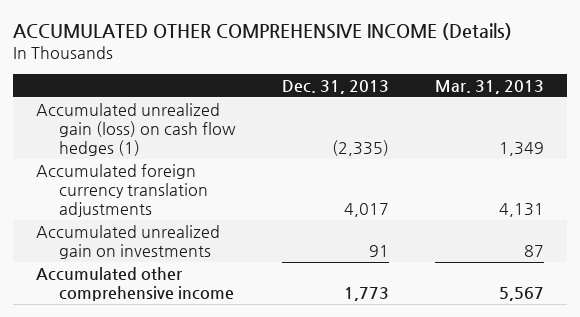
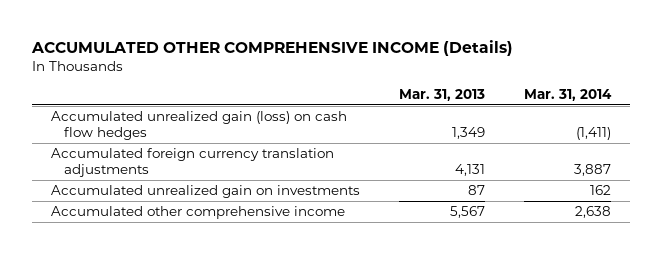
- | Dec. 31, 2013 | Mar. 31, 2013
+ | Mar. 31, 2013 | Mar. 31, 2014
- Accumulated unrealized gain (loss) on cash flow hedges (1) | (2,335) | 1,349
+ Accumulated unrealized gain (loss) on cash flow hedges | 1,349 | (1,411)

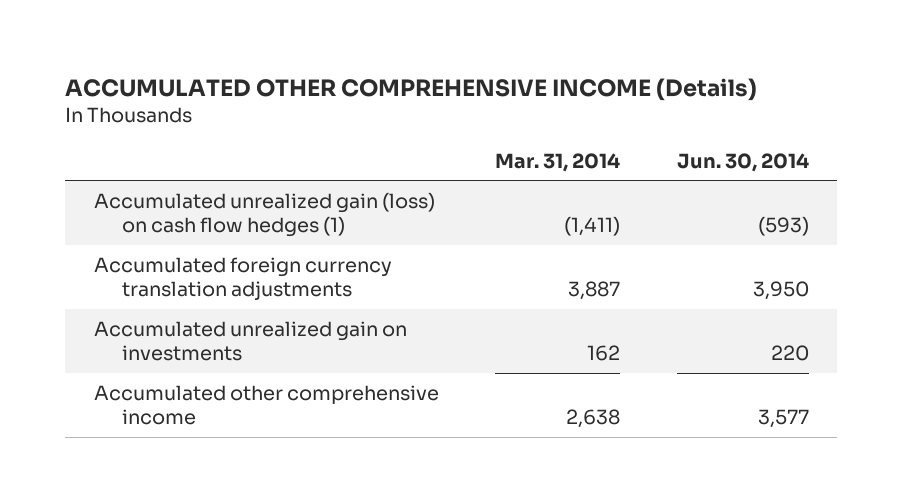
- | Mar. 31, 2013 | Mar. 31, 2014
+ | Mar. 31, 2014 | Jun. 30, 2014
- Accumulated unrealized gain (loss) on cash flow hedges | 1,349 | (1,411)
+ Accumulated unrealized gain (loss) on cash flow hedges (1) | (1,411) | (593)

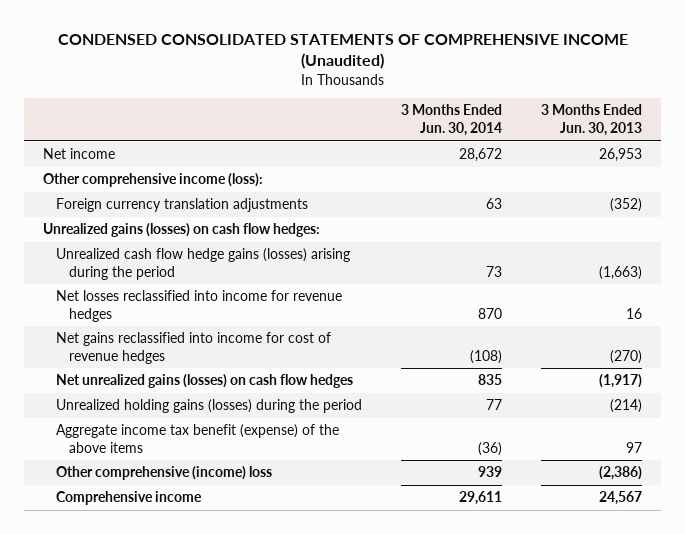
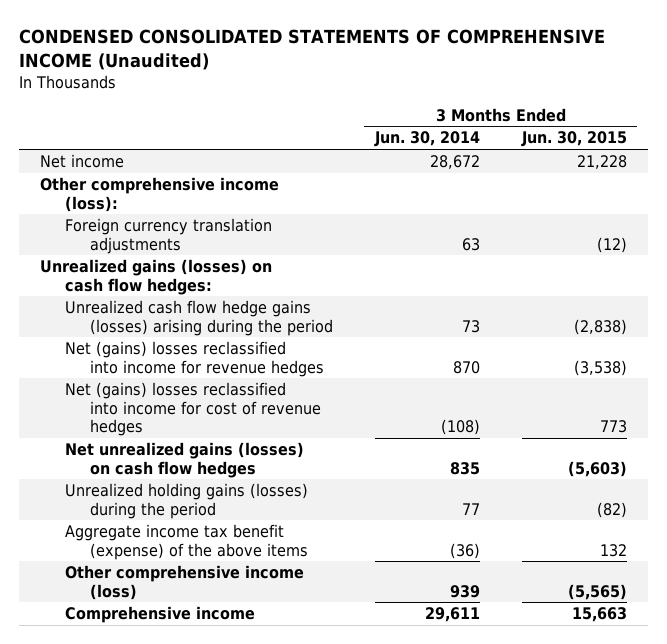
- | 3 Months Ended Jun. 30, 2014 | 3 Months Ended Jun. 30, 2013
+ | 3 Months Ended Jun. 30, 2014 | 3 Months Ended Jun. 30, 2015
- Net losses reclassified into income for revenue hedges | 870 | 16
- Net gains reclassified into income for cost of revenue hedges | (108) | (270)
+ Net (gains) losses reclassified into income for revenue hedges | 870 | (3,538)
+ Net (gains) losses reclassified into income for cost of revenue hedges | (108) | 773
- Other comprehensive (income) loss | 939 | (2,386)
+ Other comprehensive income (loss) | 939 | (5,565)

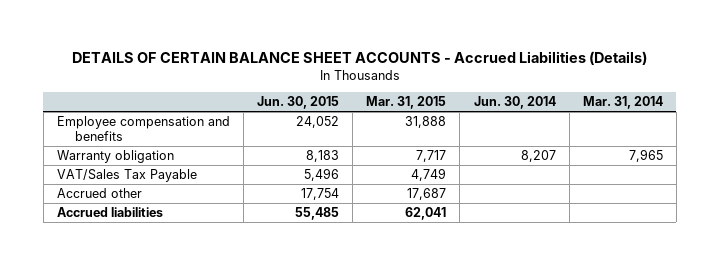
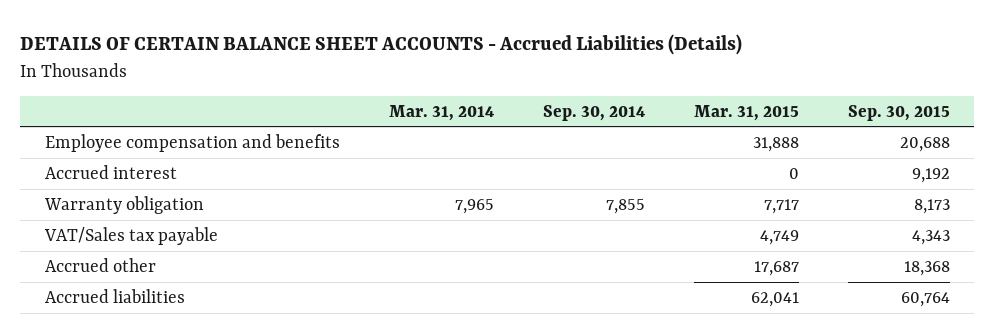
- | Jun. 30, 2015 | Mar. 31, 2015 | Jun. 30, 2014 | Mar. 31, 2014
+ | Mar. 31, 2014 | Sep. 30, 2014 | Mar. 31, 2015 | Sep. 30, 2015
+ Accrued interest | | | 0 | 9,192
- VAT/Sales Tax Payable | 5,496 | 4,749 | |
+ VAT/Sales tax payable | | | 4,749 | 4,343

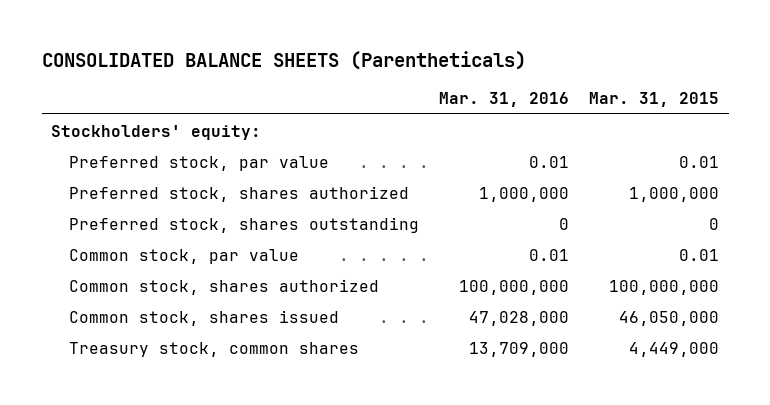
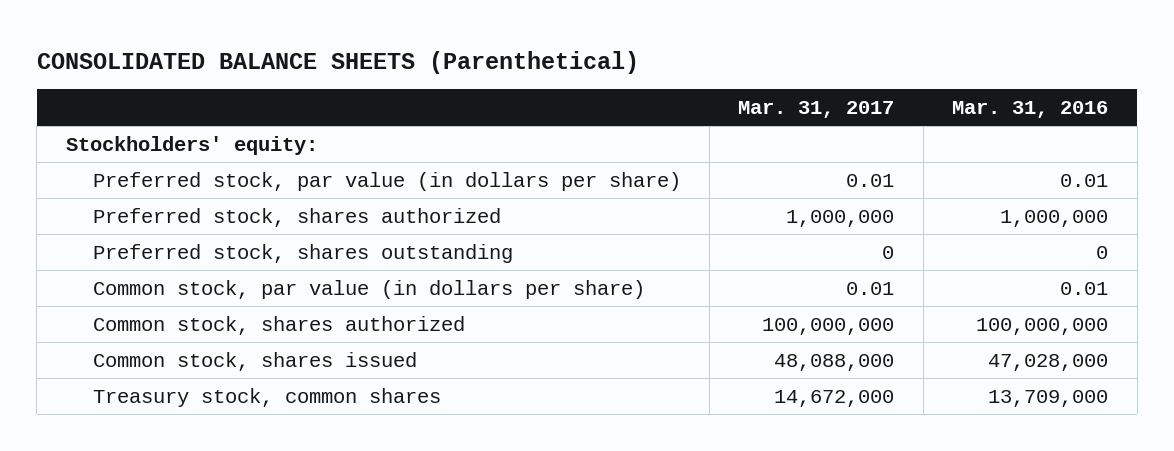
- CONSOLIDATED BALANCE SHEETS (Parentheticals)
+ CONSOLIDATED BALANCE SHEETS (Parenthetical)
- | Mar. 31, 2016 | Mar. 31, 2015
+ | Mar. 31, 2017 | Mar. 31, 2016
- Preferred stock, par value | 0.01 | 0.01
+ Preferred stock, par value (in dollars per share) | 0.01 | 0.01
- Common stock, par value | 0.01 | 0.01
+ Common stock, par value (in dollars per share) | 0.01 | 0.01

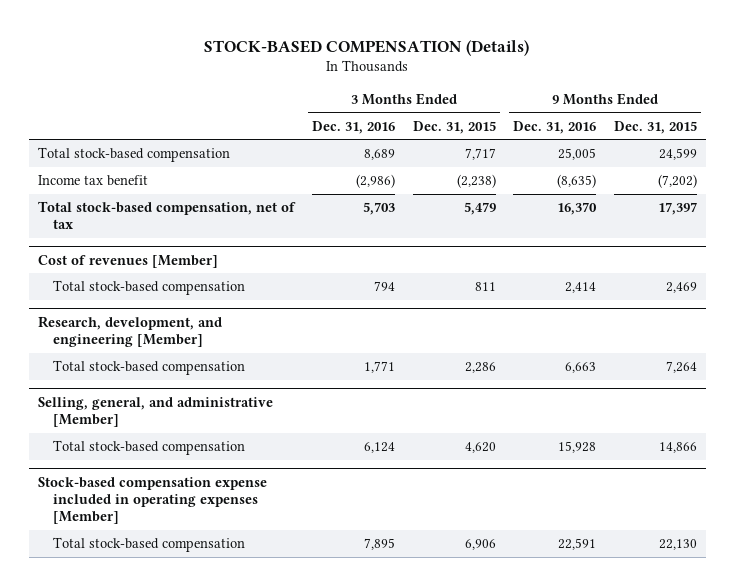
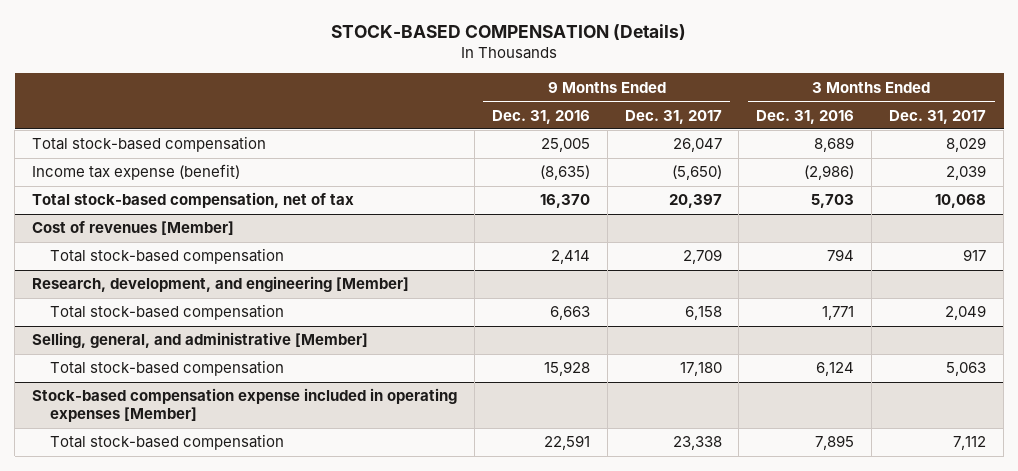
- | 3 Months Ended Dec. 31, 2016 | 3 Months Ended Dec. 31, 2015 | 9 Months Ended Dec. 31, 2016 | 9 Months Ended Dec. 31, 2015
+ | 9 Months Ended Dec. 31, 2016 | 9 Months Ended Dec. 31, 2017 | 3 Months Ended Dec. 31, 2016 | 3 Months Ended Dec. 31, 2017
- Income tax benefit | (2,986) | (2,238) | (8,635) | (7,202)
+ Income tax expense (benefit) | (8,635) | (5,650) | (2,986) | 2,039

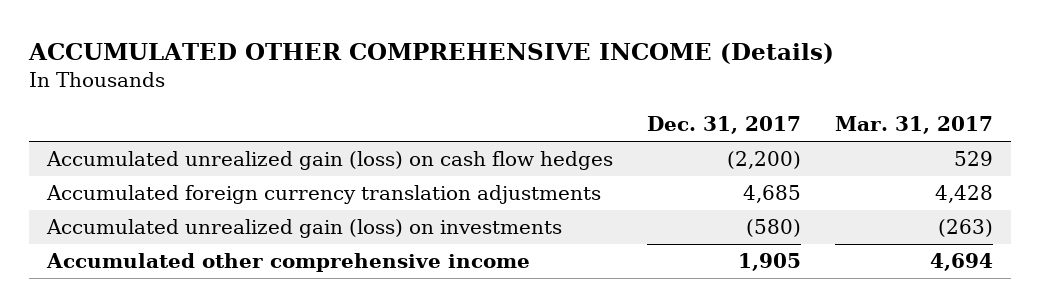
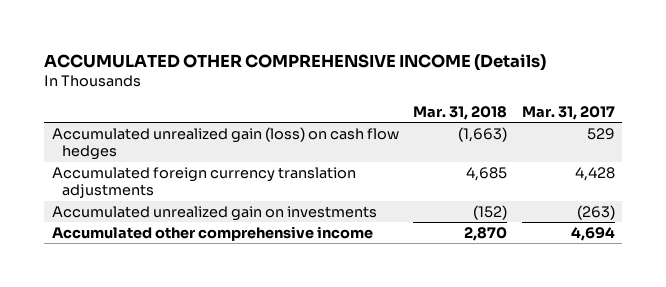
- | Dec. 31, 2017 | Mar. 31, 2017
+ | Mar. 31, 2018 | Mar. 31, 2017
- Accumulated unrealized gain (loss) on investments | (580) | (263)
+ Accumulated unrealized gain on investments | (152) | (263)

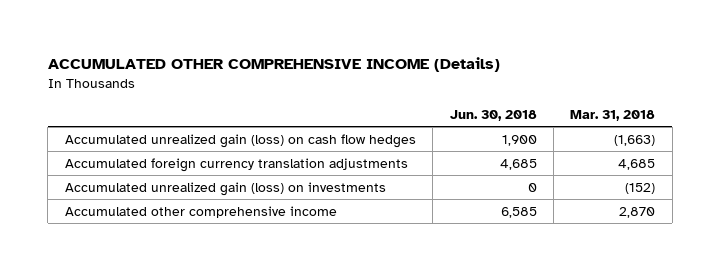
- | Mar. 31, 2018 | Mar. 31, 2017
+ | Jun. 30, 2018 | Mar. 31, 2018
- Accumulated unrealized gain on investments | (152) | (263)
+ Accumulated unrealized gain (loss) on investments | 0 | (152)

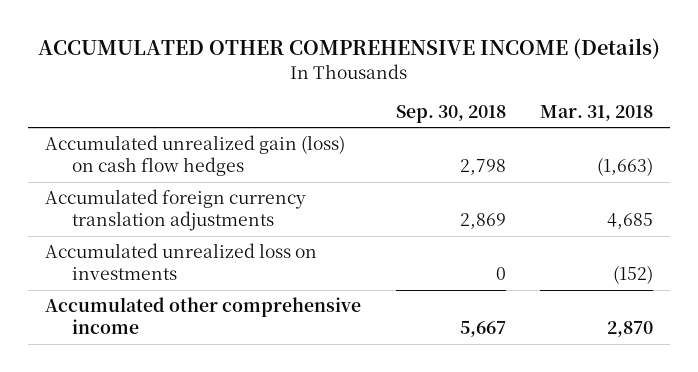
- | Jun. 30, 2018 | Mar. 31, 2018
+ | Sep. 30, 2018 | Mar. 31, 2018
- Accumulated unrealized gain (loss) on investments | 0 | (152)
+ Accumulated unrealized loss on investments | 0 | (152)

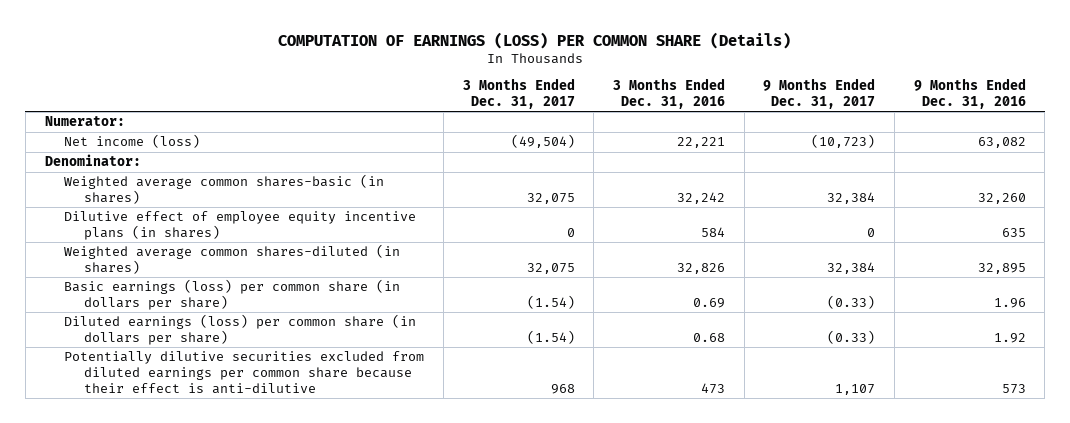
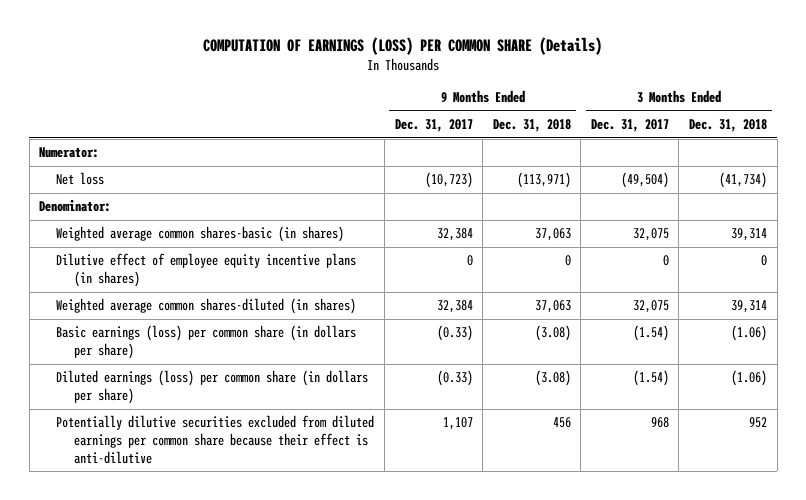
- | 3 Months Ended Dec. 31, 2017 | 3 Months Ended Dec. 31, 2016 | 9 Months Ended Dec. 31, 2017 | 9 Months Ended Dec. 31, 2016
+ | 9 Months Ended Dec. 31, 2017 | 9 Months Ended Dec. 31, 2018 | 3 Months Ended Dec. 31, 2017 | 3 Months Ended Dec. 31, 2018
- Net income (loss) | (49,504) | 22,221 | (10,723) | 63,082
+ Net loss | (10,723) | (113,971) | (49,504) | (41,734)

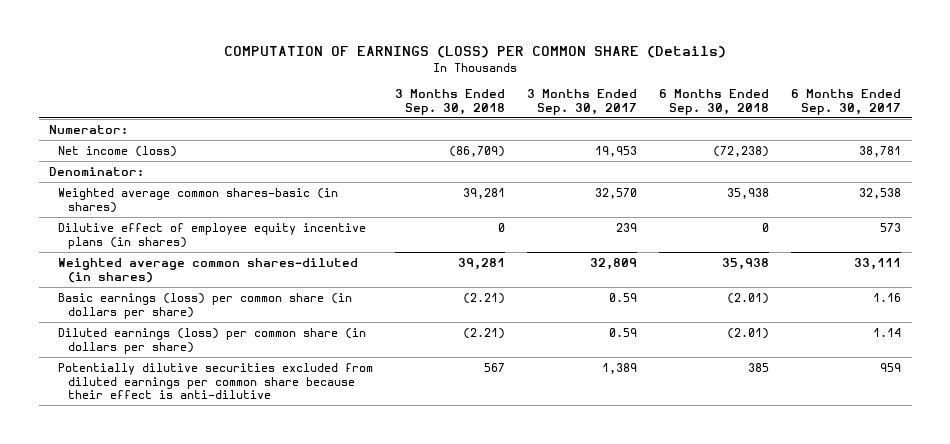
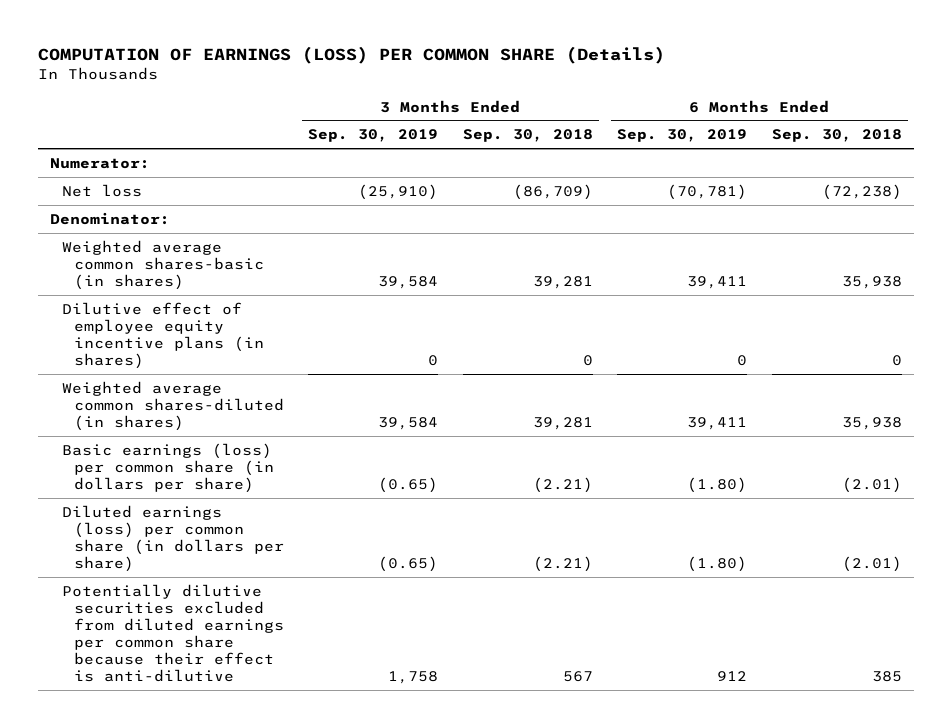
- | 3 Months Ended Sep. 30, 2018 | 3 Months Ended Sep. 30, 2017 | 6 Months Ended Sep. 30, 2018 | 6 Months Ended Sep. 30, 2017
+ | 3 Months Ended Sep. 30, 2019 | 3 Months Ended Sep. 30, 2018 | 6 Months Ended Sep. 30, 2019 | 6 Months Ended Sep. 30, 2018
- Net income (loss) | (86,709) | 19,953 | (72,238) | 38,781
+ Net loss | (25,910) | (86,709) | (70,781) | (72,238)

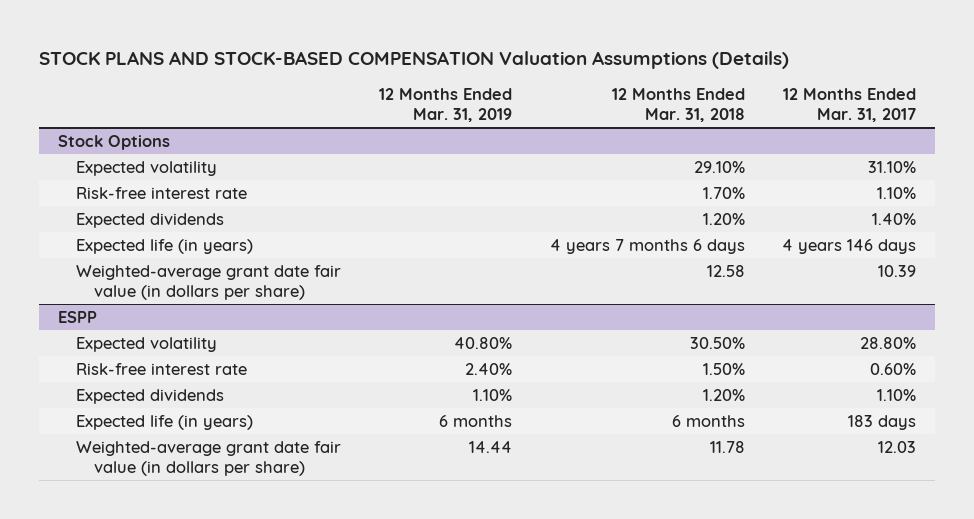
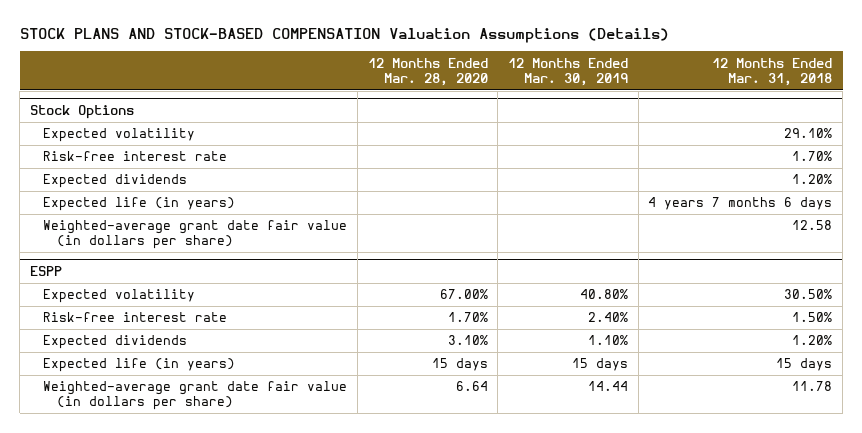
- | 12 Months Ended Mar. 31, 2019 | 12 Months Ended Mar. 31, 2018 | 12 Months Ended Mar. 31, 2017
+ | 12 Months Ended Mar. 28, 2020 | 12 Months Ended Mar. 30, 2019 | 12 Months Ended Mar. 31, 2018
@ ESPP
- Expected life (in years) | 6 months | 6 months | 183 days
+ Expected life (in years) | 15 days | 15 days | 15 days

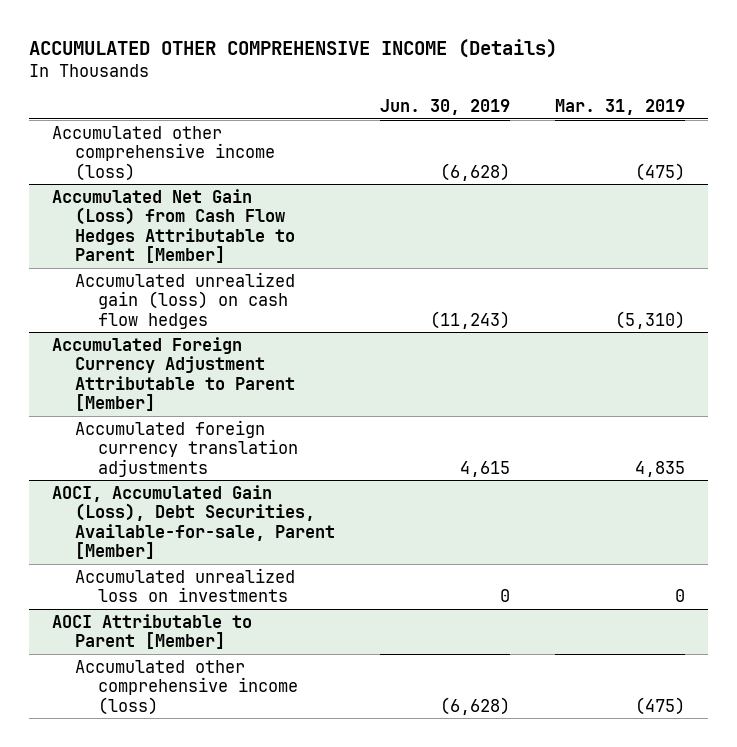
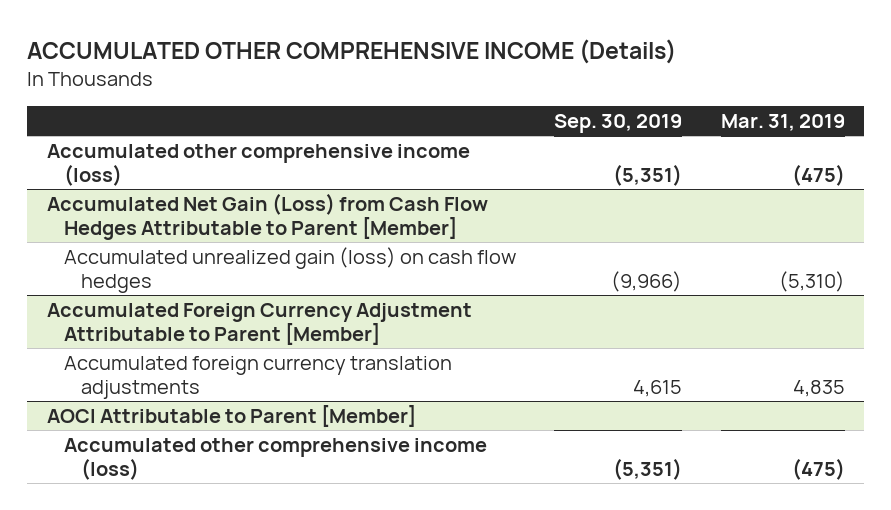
- | Jun. 30, 2019 | Mar. 31, 2019
+ | Sep. 30, 2019 | Mar. 31, 2019
- AOCI, Accumulated Gain (Loss), Debt Securities, Available-for-sale, Parent [Member]
- Accumulated unrealized loss on investments | 0 | 0

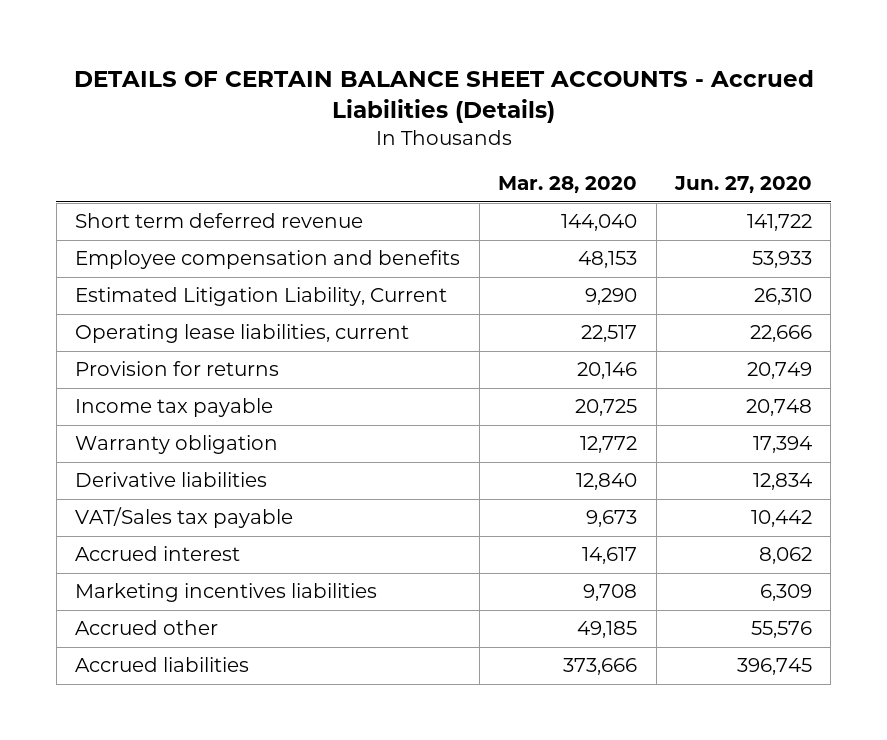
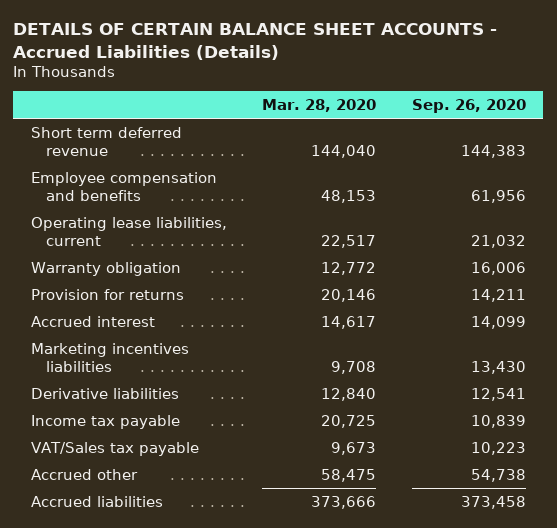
- | Mar. 28, 2020 | Jun. 27, 2020
+ | Mar. 28, 2020 | Sep. 26, 2020
- Estimated Litigation Liability, Current | 9,290 | 26,310
moved down: Provision for returns | 20,146 | 14,211
- Accrued other | 49,185 | 55,576
moved down: Derivative liabilities | 12,840 | 12,541
moved down: Income tax payable | 20,725 | 10,839
moved down: VAT/Sales tax payable | 9,673 | 10,223
+ Accrued other | 58,475 | 54,738

